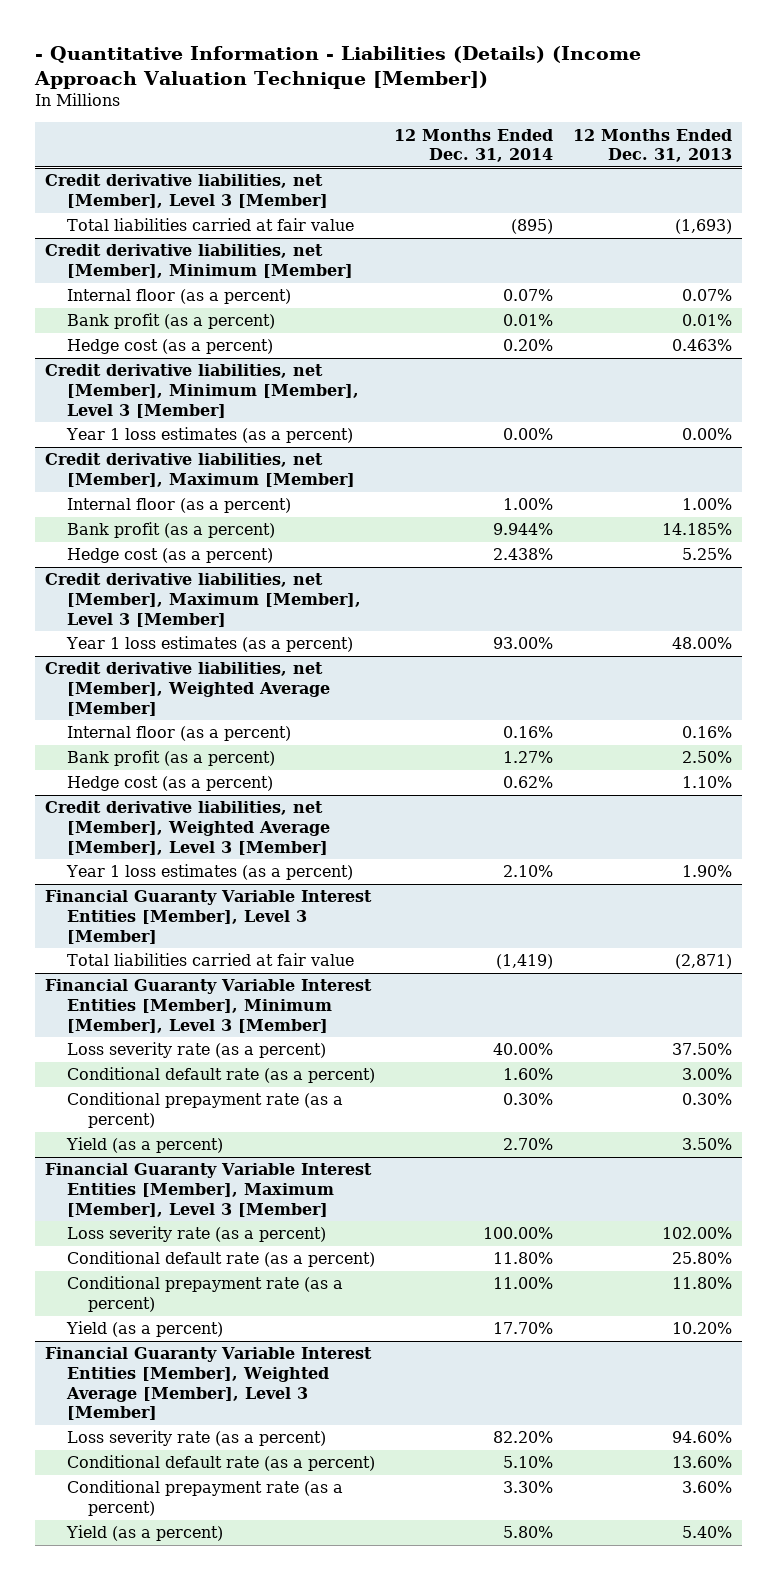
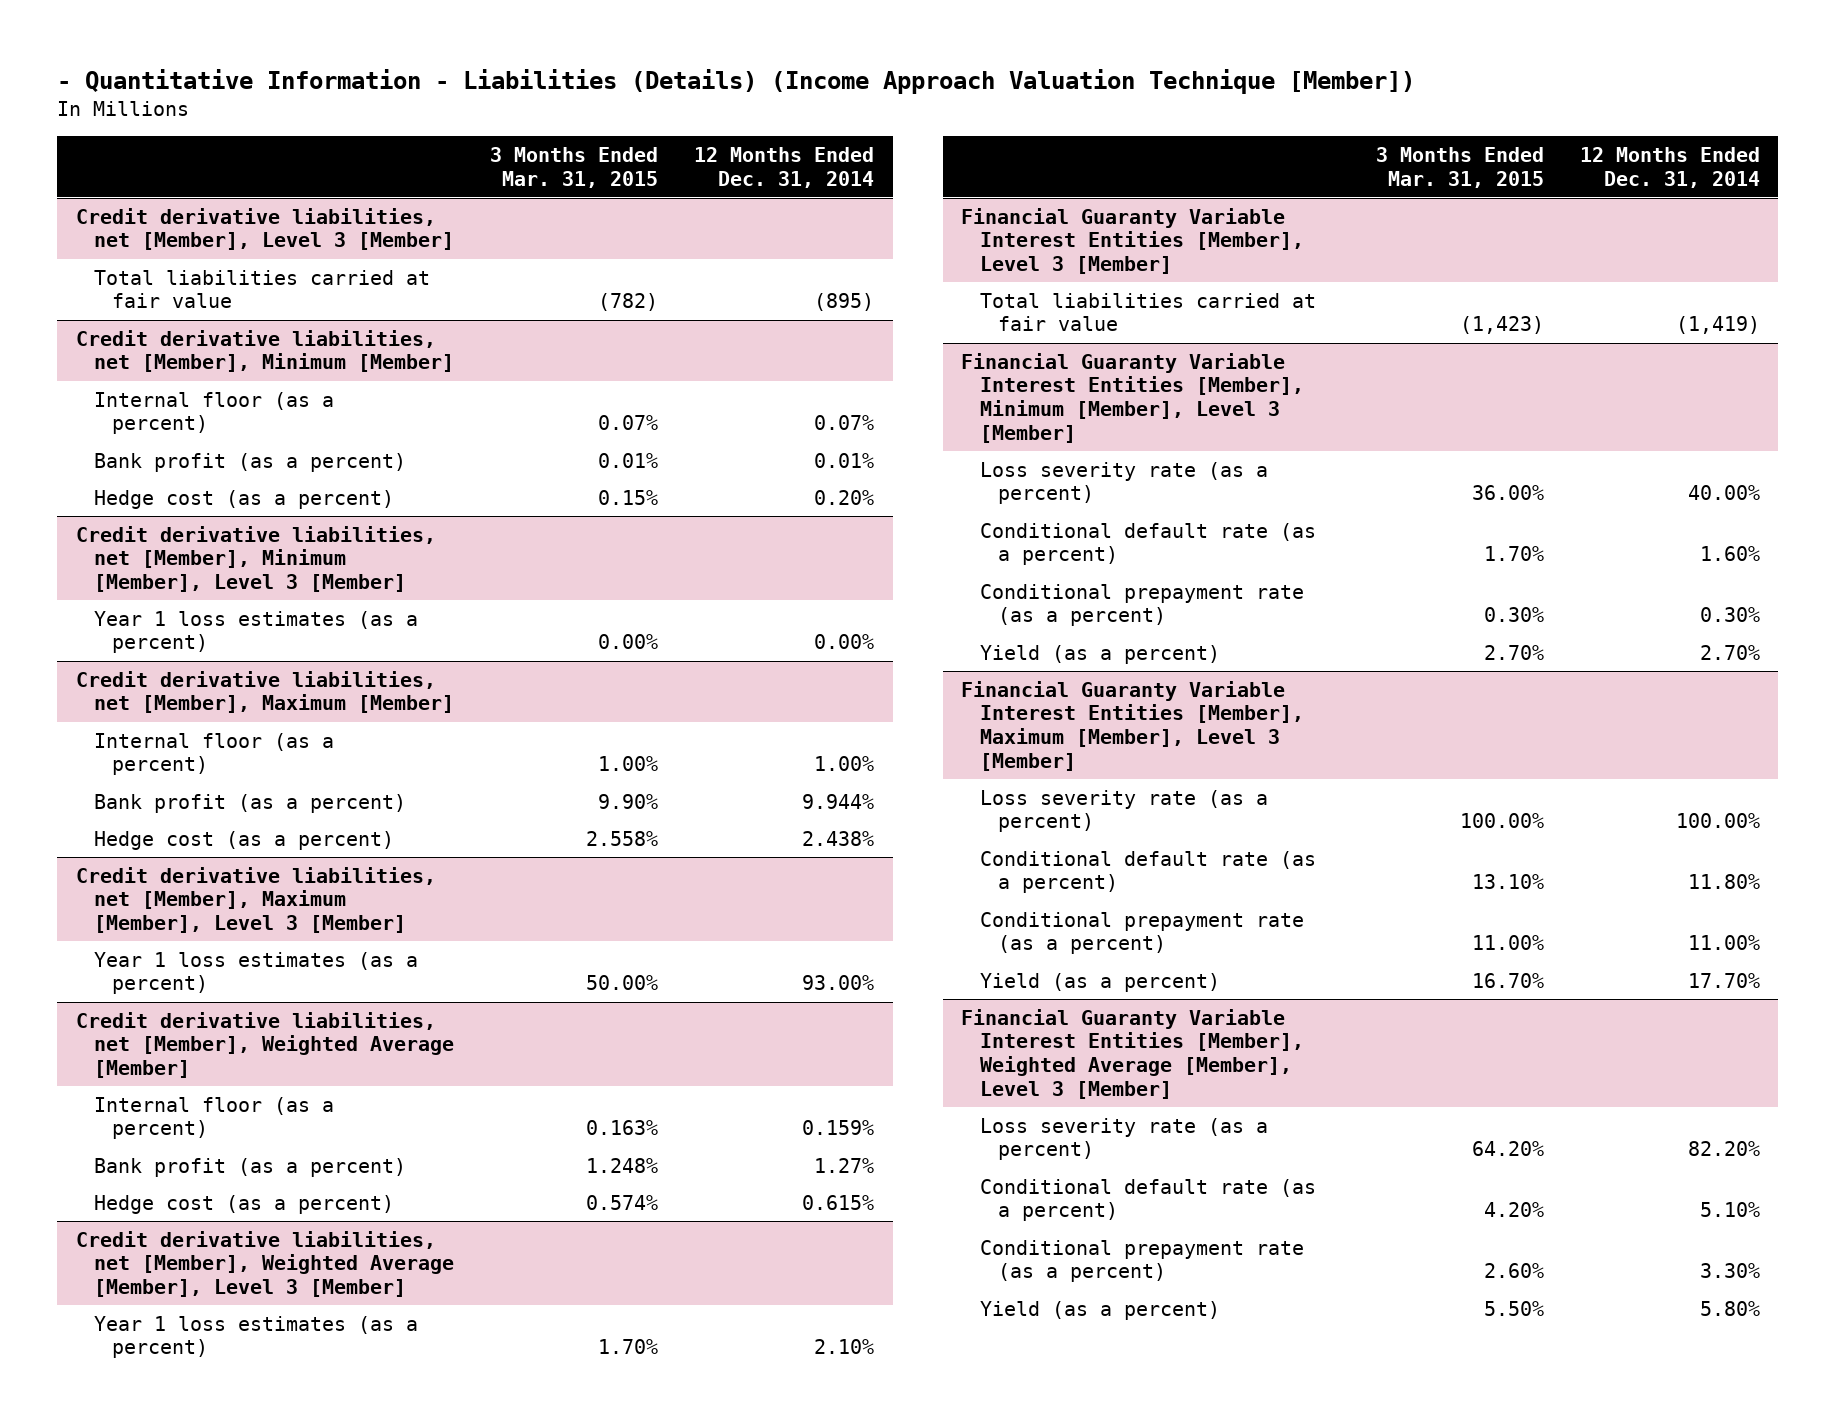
- | 12 Months Ended Dec. 31, 2014 | 12 Months Ended Dec. 31, 2013
+ | 3 Months Ended Mar. 31, 2015 | 12 Months Ended Dec. 31, 2014
@ Credit derivative liabilities, net [Member], Weighted Average [Member]
- Internal floor (as a percent) | 0.16% | 0.16%
+ Internal floor (as a percent) | 0.163% | 0.159%
- Hedge cost (as a percent) | 0.62% | 1.10%
+ Hedge cost (as a percent) | 0.574% | 0.615%

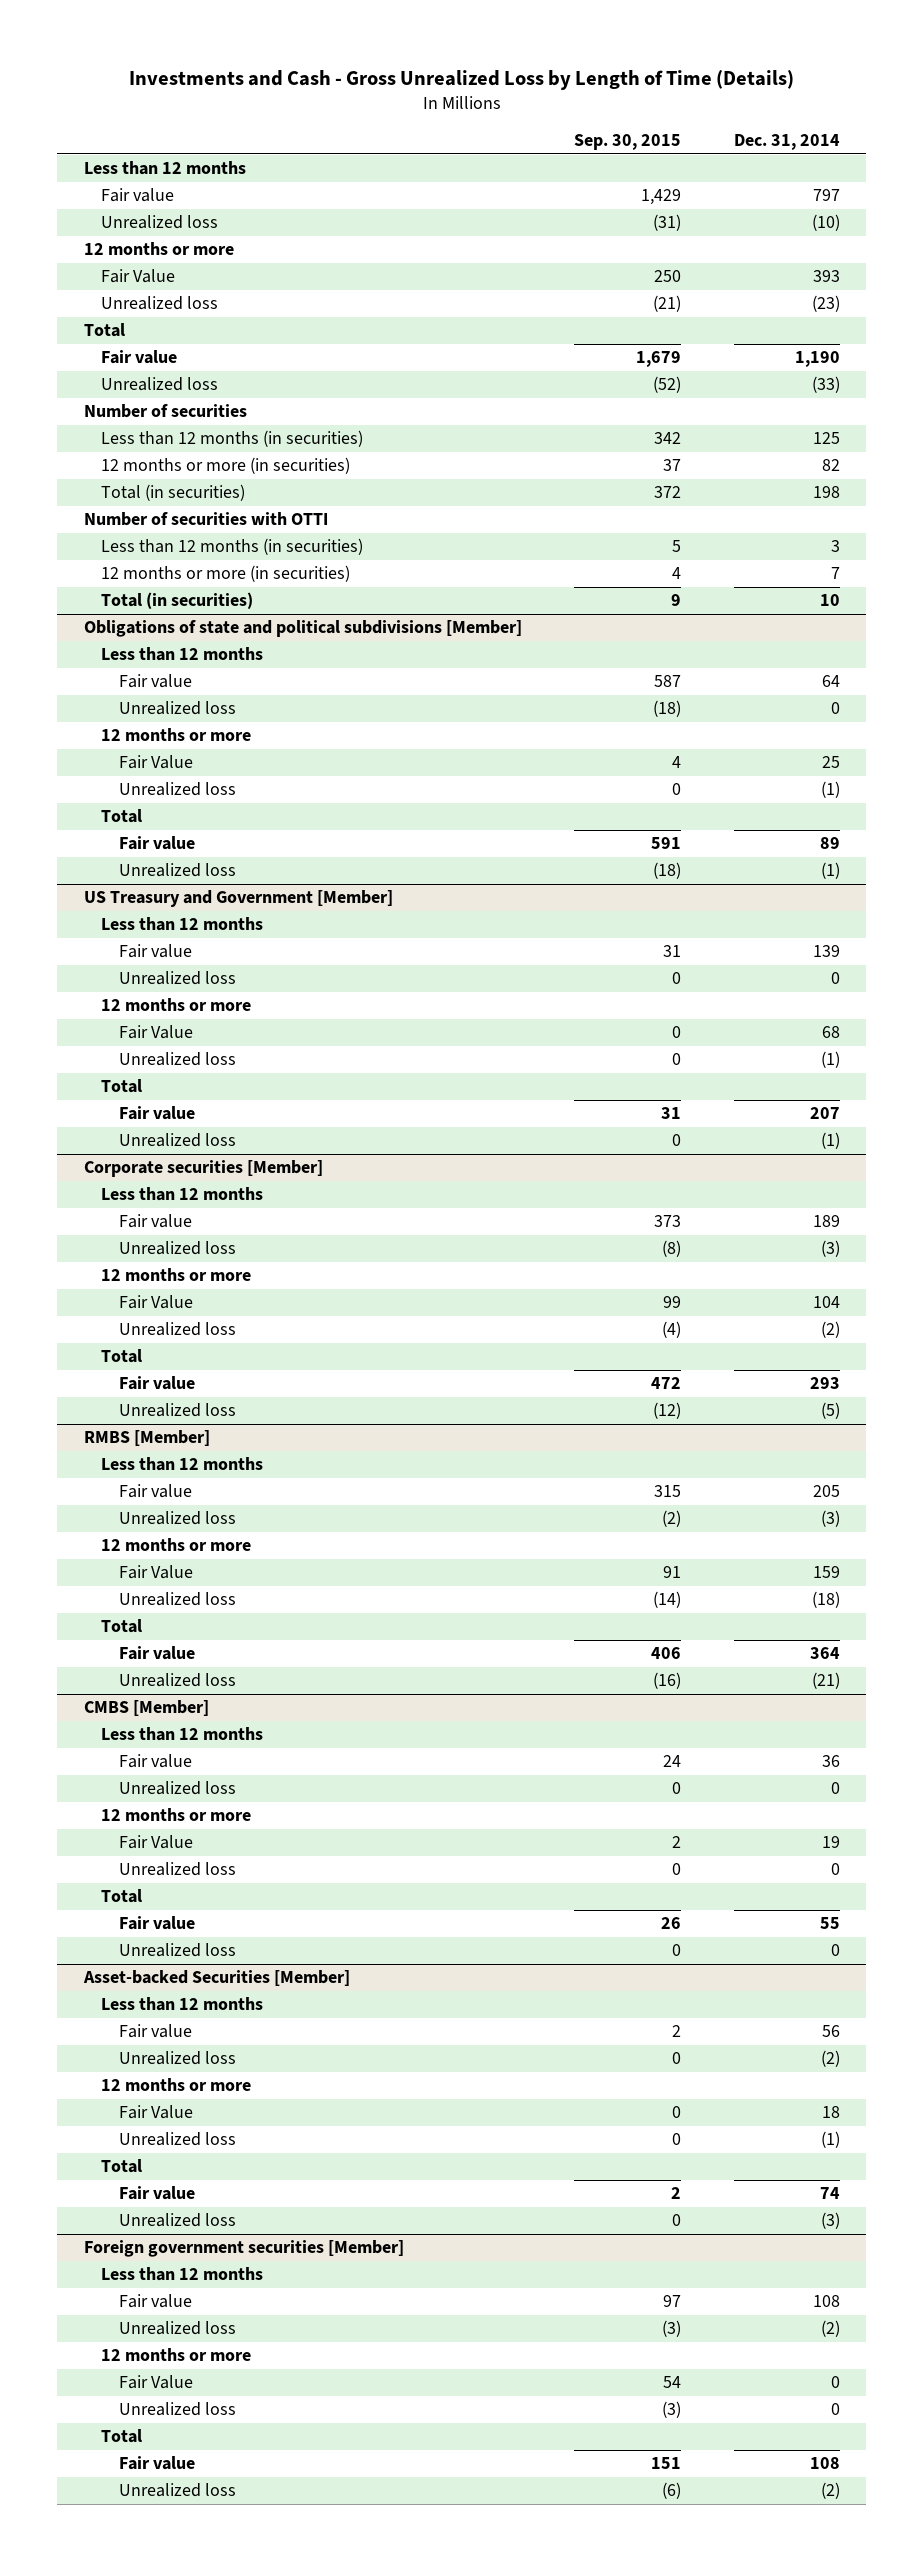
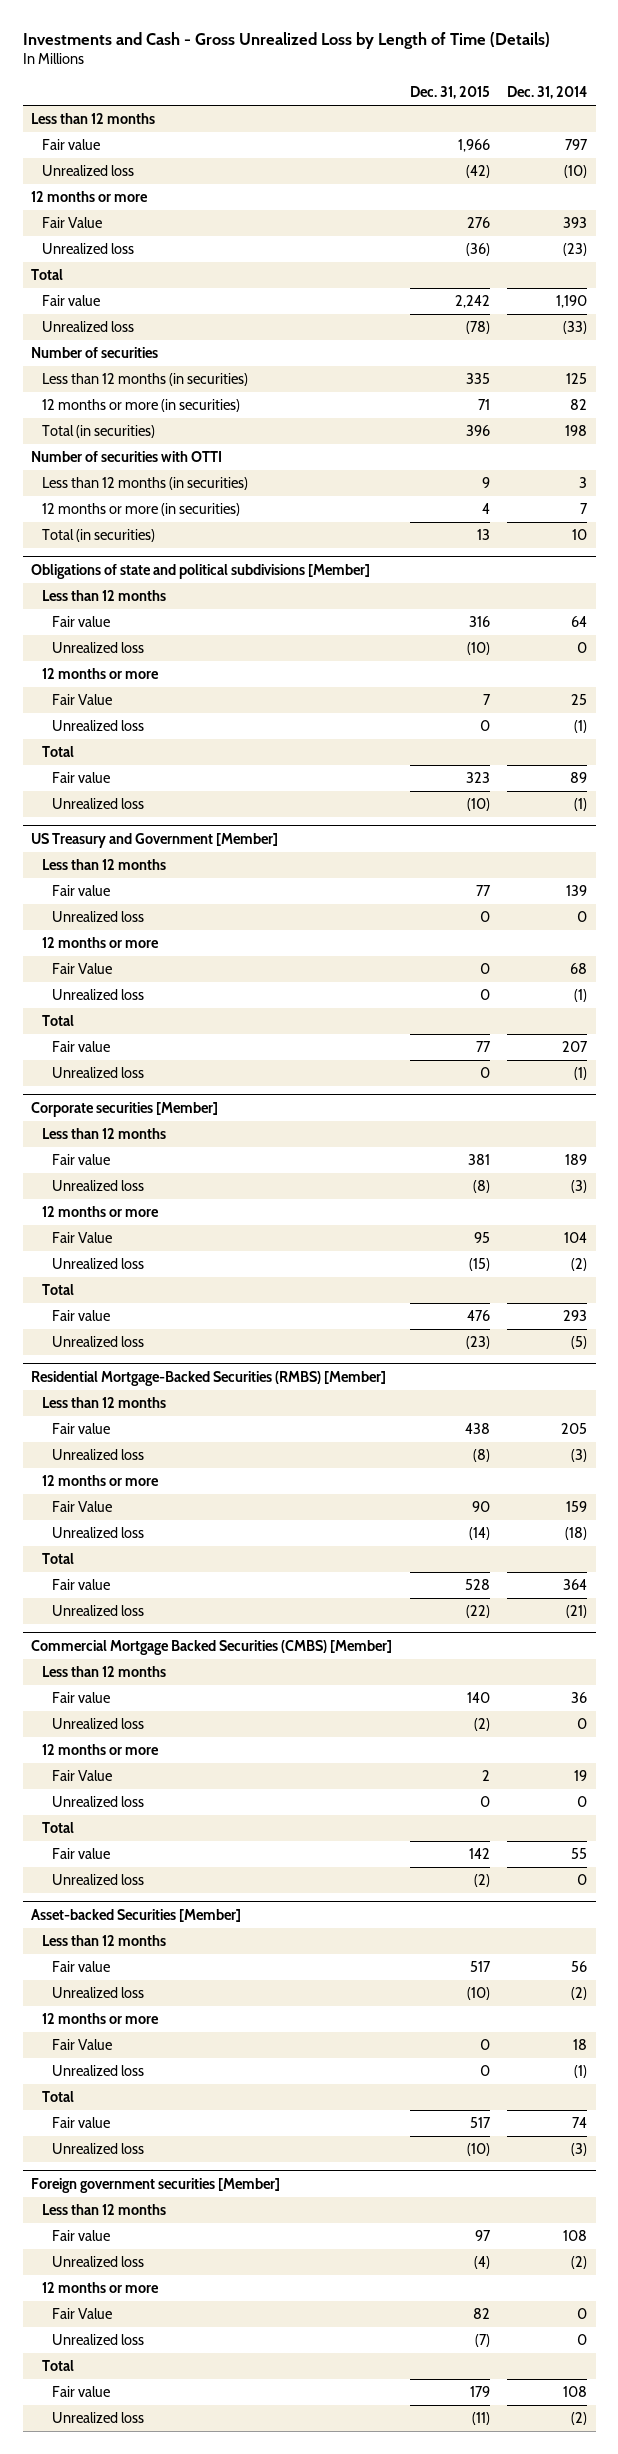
- | Sep. 30, 2015 | Dec. 31, 2014
+ | Dec. 31, 2015 | Dec. 31, 2014
- RMBS [Member]
+ Residential Mortgage-Backed Securities (RMBS) [Member]
- CMBS [Member]
+ Commercial Mortgage Backed Securities (CMBS) [Member]

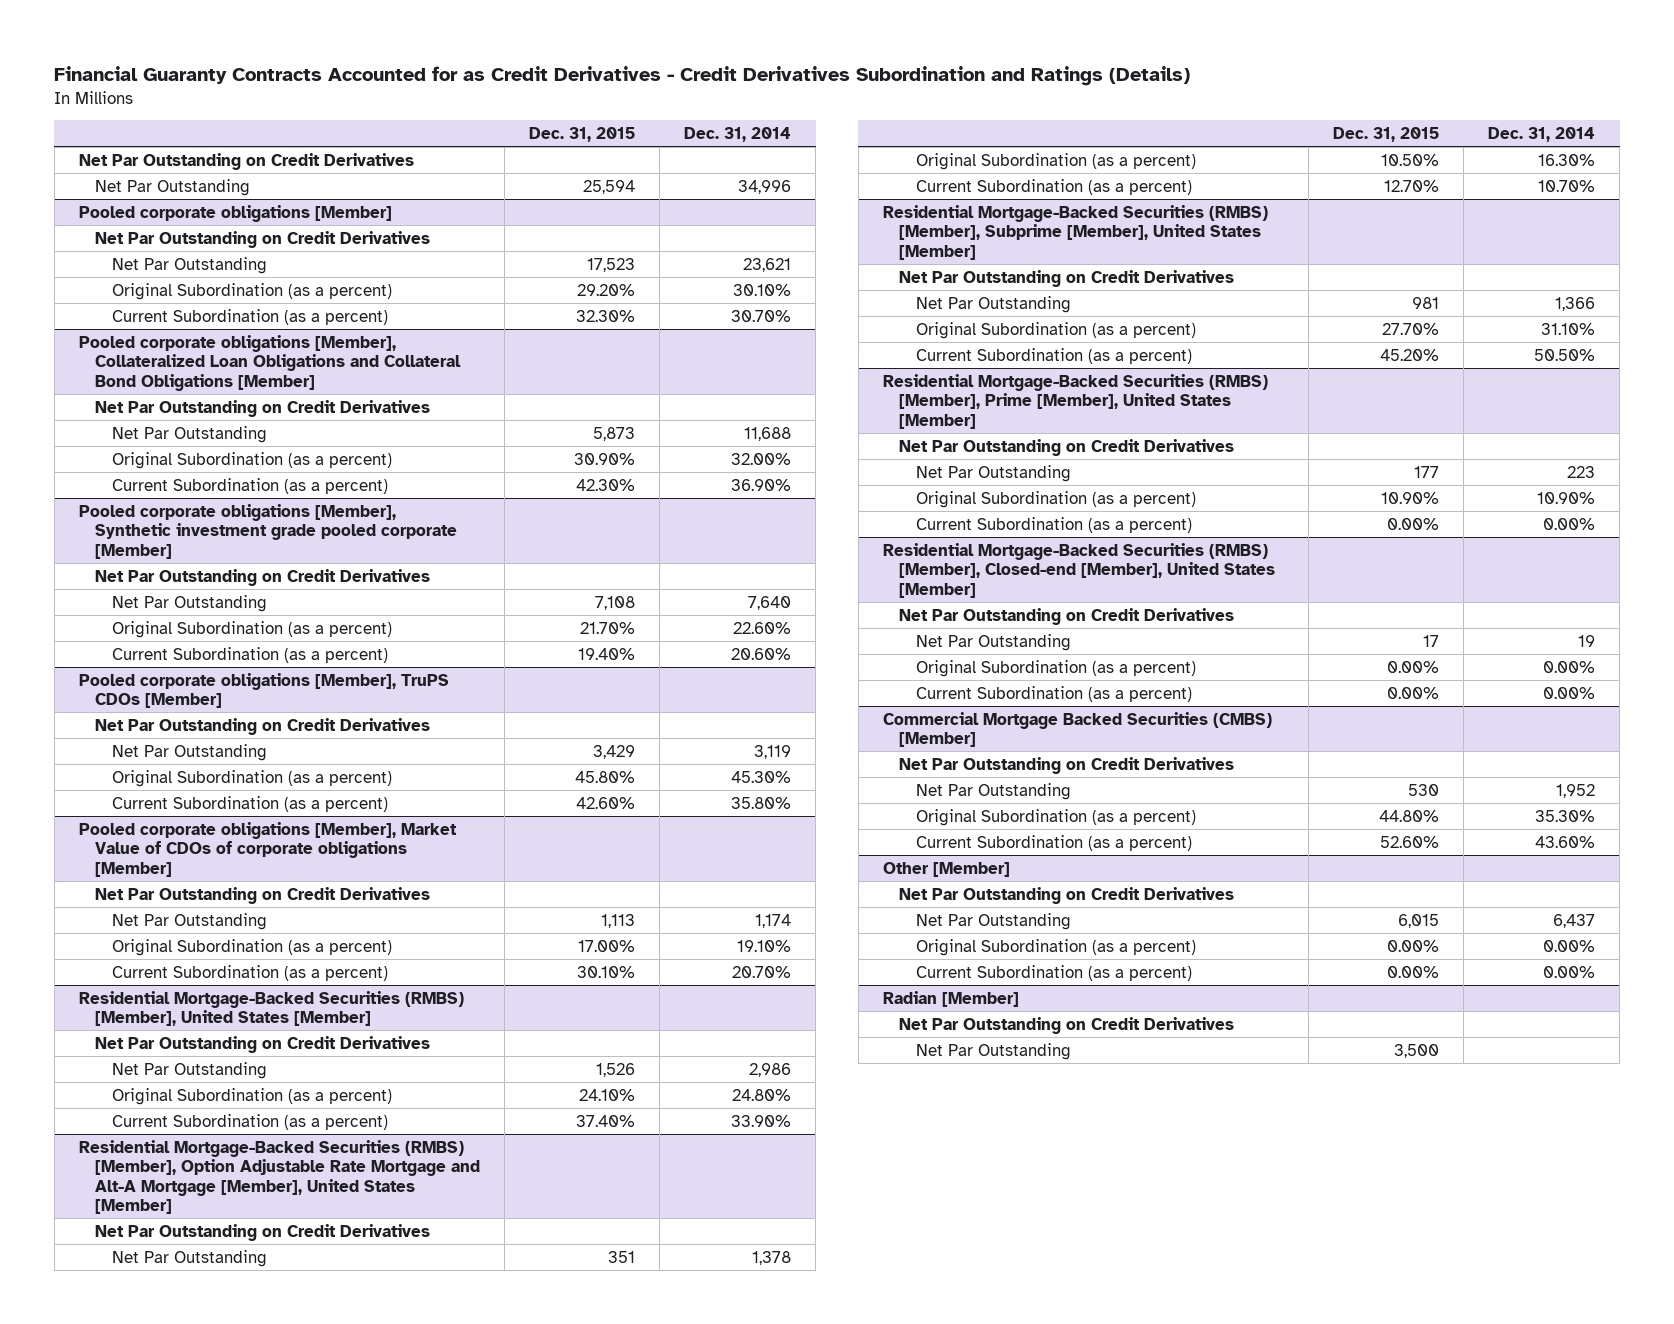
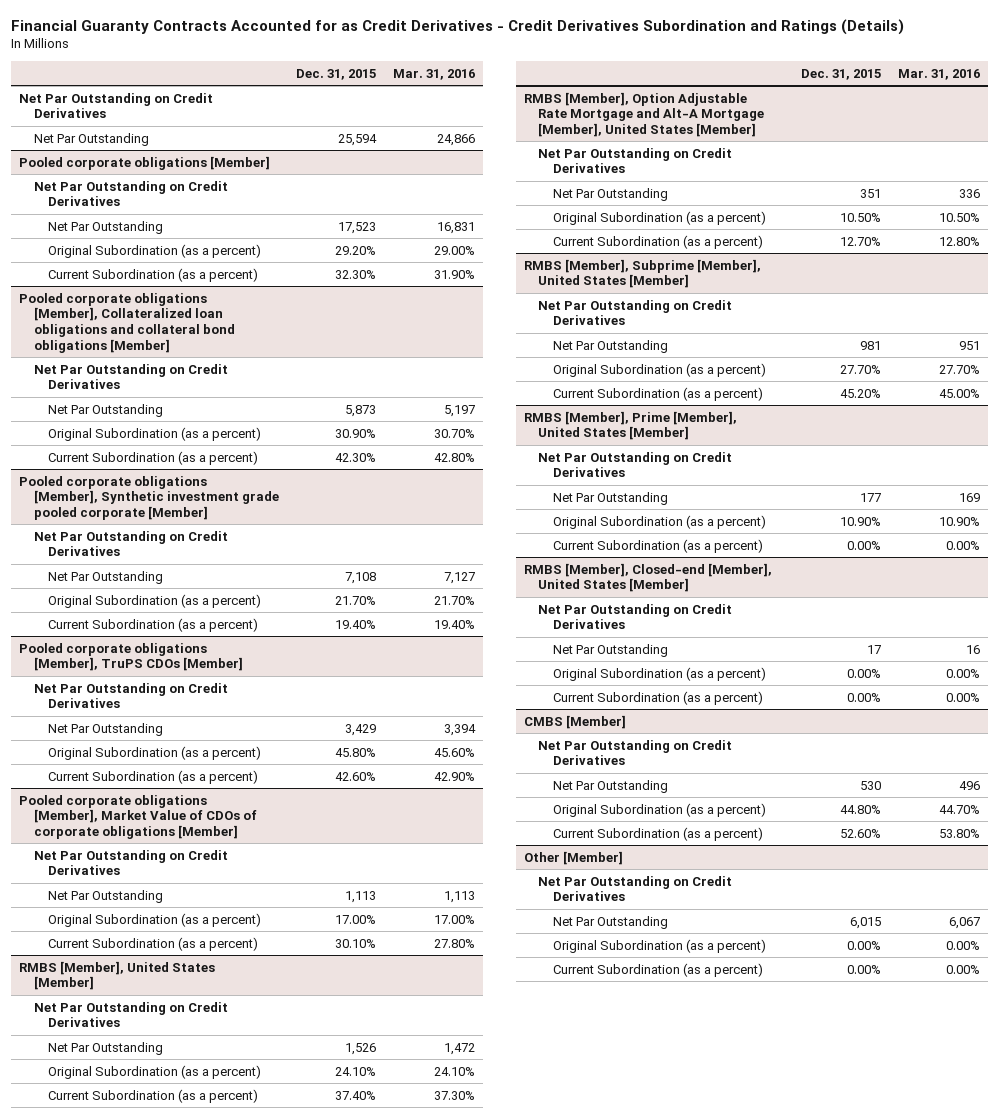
- | Dec. 31, 2015 | Dec. 31, 2014
+ | Dec. 31, 2015 | Mar. 31, 2016
- Pooled corporate obligations [Member], Collateralized Loan Obligations and Collateral Bond Obligations [Member]
+ Pooled corporate obligations [Member], Collateralized loan obligations and collateral bond obligations [Member]
- Residential Mortgage-Backed Securities (RMBS) [Member], United States [Member]
+ RMBS [Member], United States [Member]
- Residential Mortgage-Backed Securities (RMBS) [Member], Option Adjustable Rate Mortgage and Alt-A Mortgage [Member], United States [Member]
+ RMBS [Member], Option Adjustable Rate Mortgage and Alt-A Mortgage [Member], United States [Member]
- Residential Mortgage-Backed Securities (RMBS) [Member], Subprime [Member], United States [Member]
+ RMBS [Member], Subprime [Member], United States [Member]
- Residential Mortgage-Backed Securities (RMBS) [Member], Prime [Member], United States [Member]
+ RMBS [Member], Prime [Member], United States [Member]
- Residential Mortgage-Backed Securities (RMBS) [Member], Closed-end [Member], United States [Member]
+ RMBS [Member], Closed-end [Member], United States [Member]
- Commercial Mortgage Backed Securities (CMBS) [Member]
+ CMBS [Member]
- Radian [Member]
- Net Par Outstanding on Credit Derivatives
- Net Par Outstanding | 3,500 |

